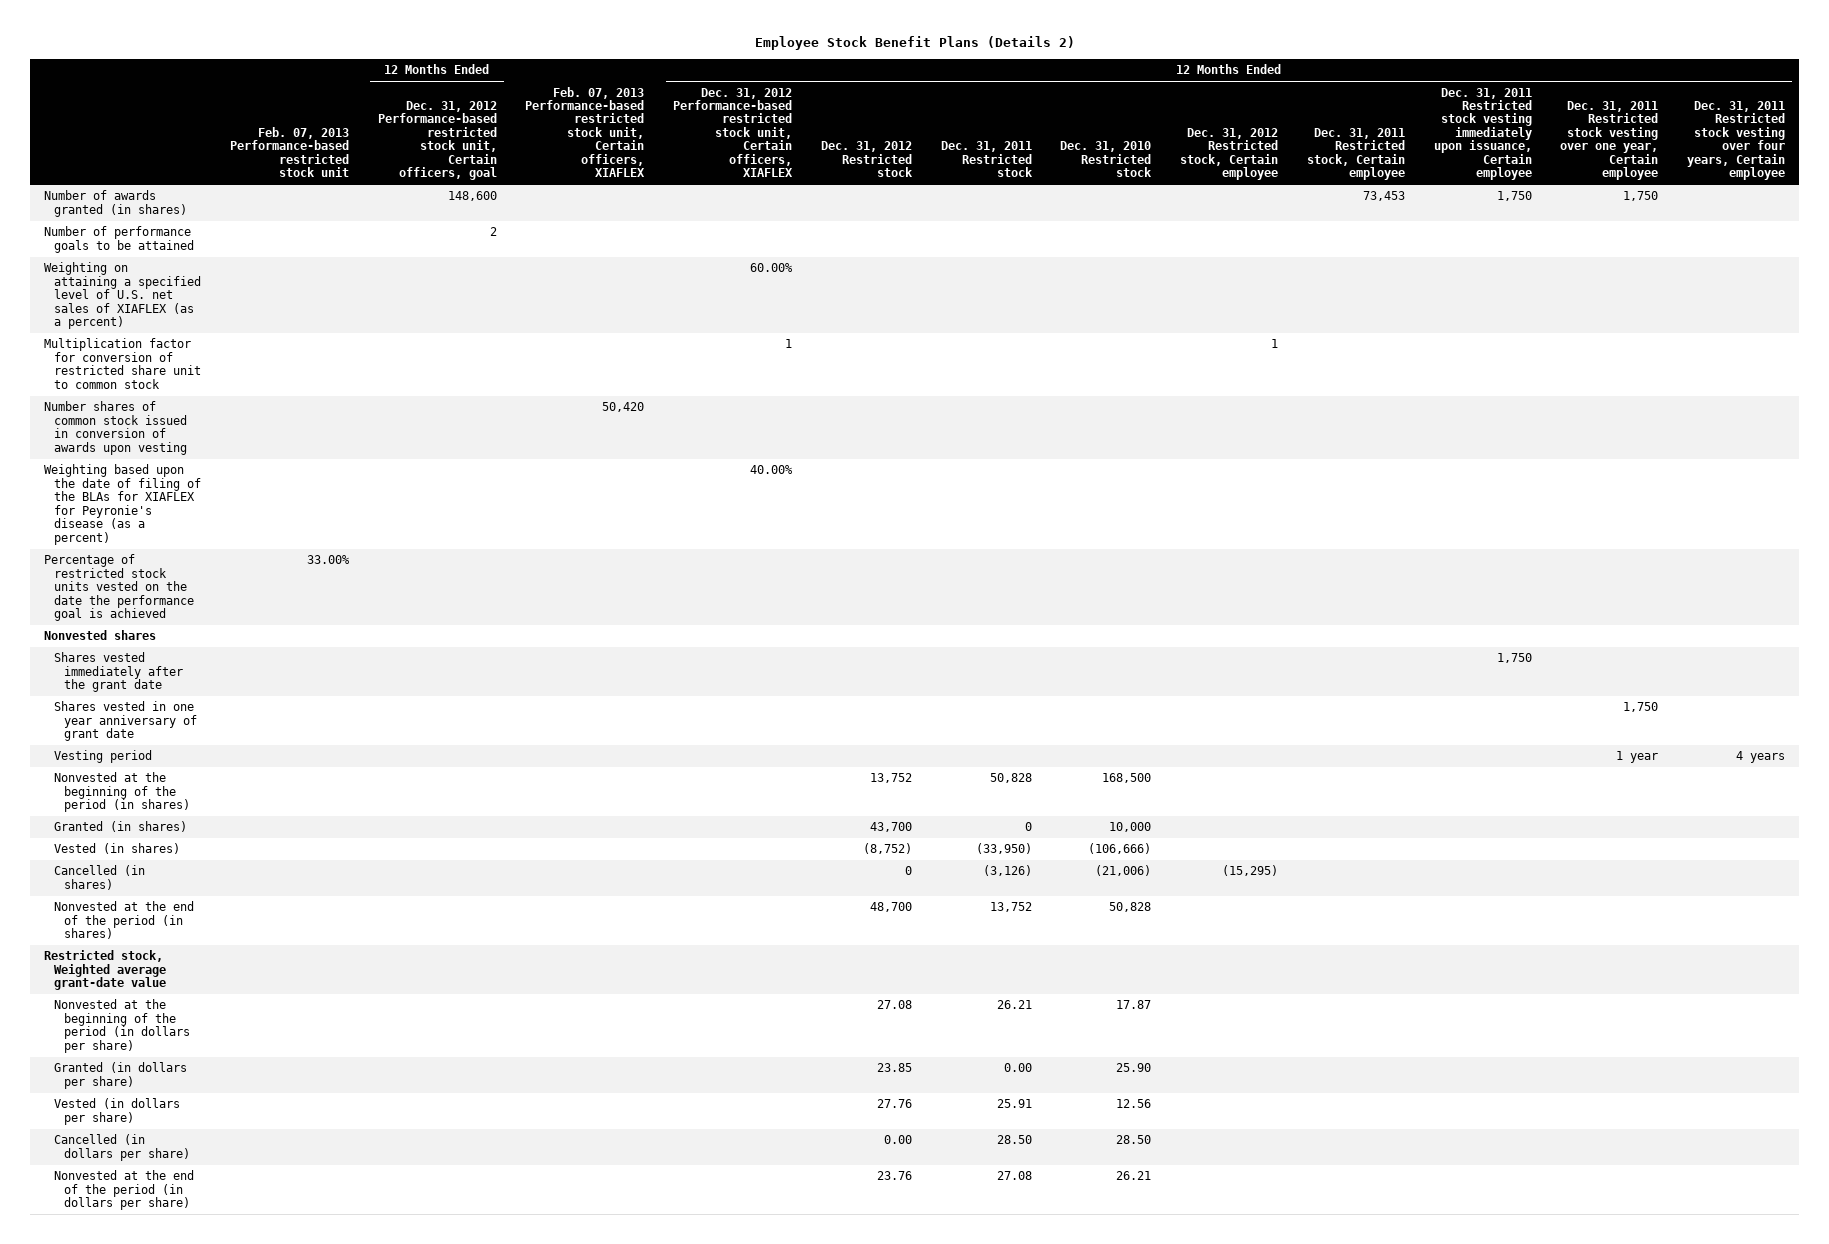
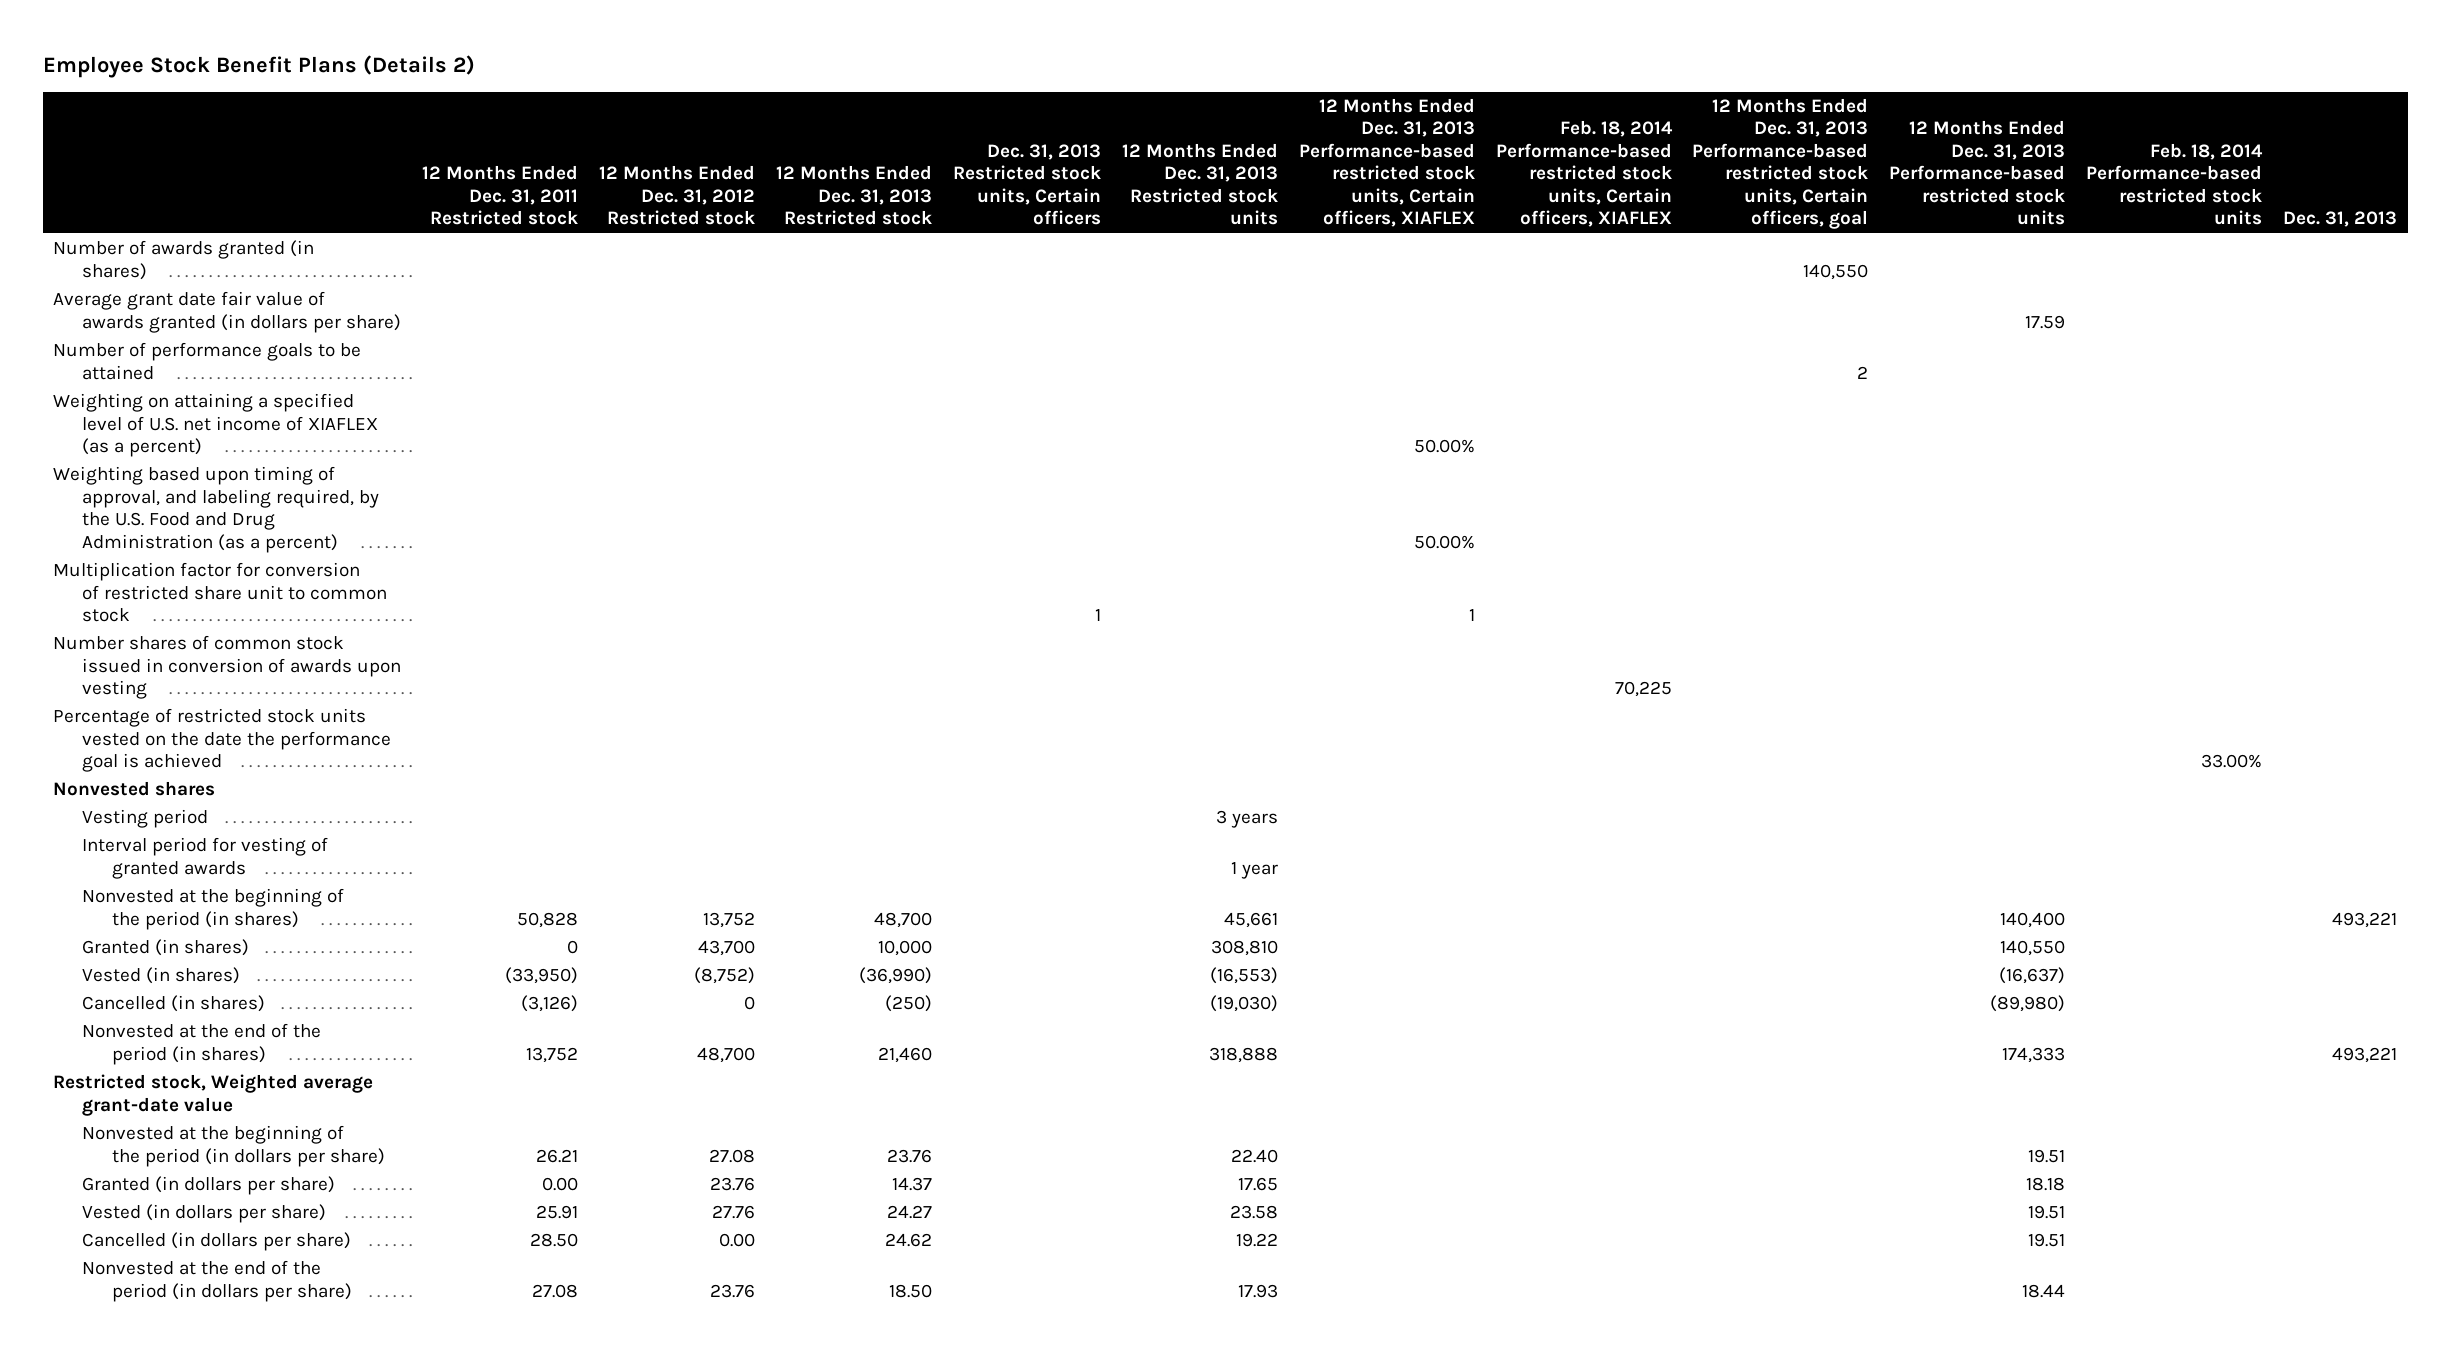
- | Feb. 07, 2013 Performance-based restricted stock unit | 12 Months Ended Dec. 31, 2012 Performance-based restricted stock unit, Certain officers, goal | Feb. 07, 2013 Performance-based restricted stock unit, Certain officers, XIAFLEX | 12 Months Ended Dec. 31, 2012 Performance-based restricted stock unit, Certain officers, XIAFLEX | 12 Months Ended Dec. 31, 2012 Restricted stock | 12 Months Ended Dec. 31, 2011 Restricted stock | 12 Months Ended Dec. 31, 2010 Restricted stock | 12 Months Ended Dec. 31, 2012 Restricted stock, Certain employee | 12 Months Ended Dec. 31, 2011 Restricted stock, Certain employee | 12 Months Ended Dec. 31, 2011 Restricted stock vesting immediately upon issuance, Certain employee | 12 Months Ended Dec. 31, 2011 Restricted stock vesting over one year, Certain employee | 12 Months Ended Dec. 31, 2011 Restricted stock vesting over four years, Certain employee
+ | 12 Months Ended Dec. 31, 2011 Restricted stock | 12 Months Ended Dec. 31, 2012 Restricted stock | 12 Months Ended Dec. 31, 2013 Restricted stock | Dec. 31, 2013 Restricted stock units, Certain officers | 12 Months Ended Dec. 31, 2013 Restricted stock units | 12 Months Ended Dec. 31, 2013 Performance-based restricted stock units, Certain officers, XIAFLEX | Feb. 18, 2014 Performance-based restricted stock units, Certain officers, XIAFLEX | 12 Months Ended Dec. 31, 2013 Performance-based restricted stock units, Certain officers, goal | 12 Months Ended Dec. 31, 2013 Performance-based restricted stock units | Feb. 18, 2014 Performance-based restricted stock units | Dec. 31, 2013
+ Average grant date fair value of awards granted (in dollars per share) | | | | | | | | | 17.59 | |
- Weighting on attaining a specified level of U.S. net sales of XIAFLEX (as a percent) | | | | 60.00% | | | | | | | |
+ Weighting on attaining a specified level of U.S. net income of XIAFLEX (as a percent) | | | | | | 50.00% | | | | |
+ Weighting based upon timing of approval, and labeling required, by the U.S. Food and Drug Administration (as a percent) | | | | | | 50.00% | | | | |
- Weighting based upon the date of filing of the BLAs for XIAFLEX for Peyronie's disease (as a percent) | | | | 40.00% | | | | | | | |
- Shares vested immediately after the grant date | | | | | | | | | | 1,750 | |
- Shares vested in one year anniversary of grant date | | | | | | | | | | | 1,750 |
+ Interval period for vesting of granted awards | | | | | 1 year | | | | | |
- Granted (in dollars per share) | | | | | 23.85 | 0.00 | 25.90 | | | | |
+ Granted (in dollars per share) | 0.00 | 23.76 | 14.37 | | 17.65 | | | | 18.18 | |

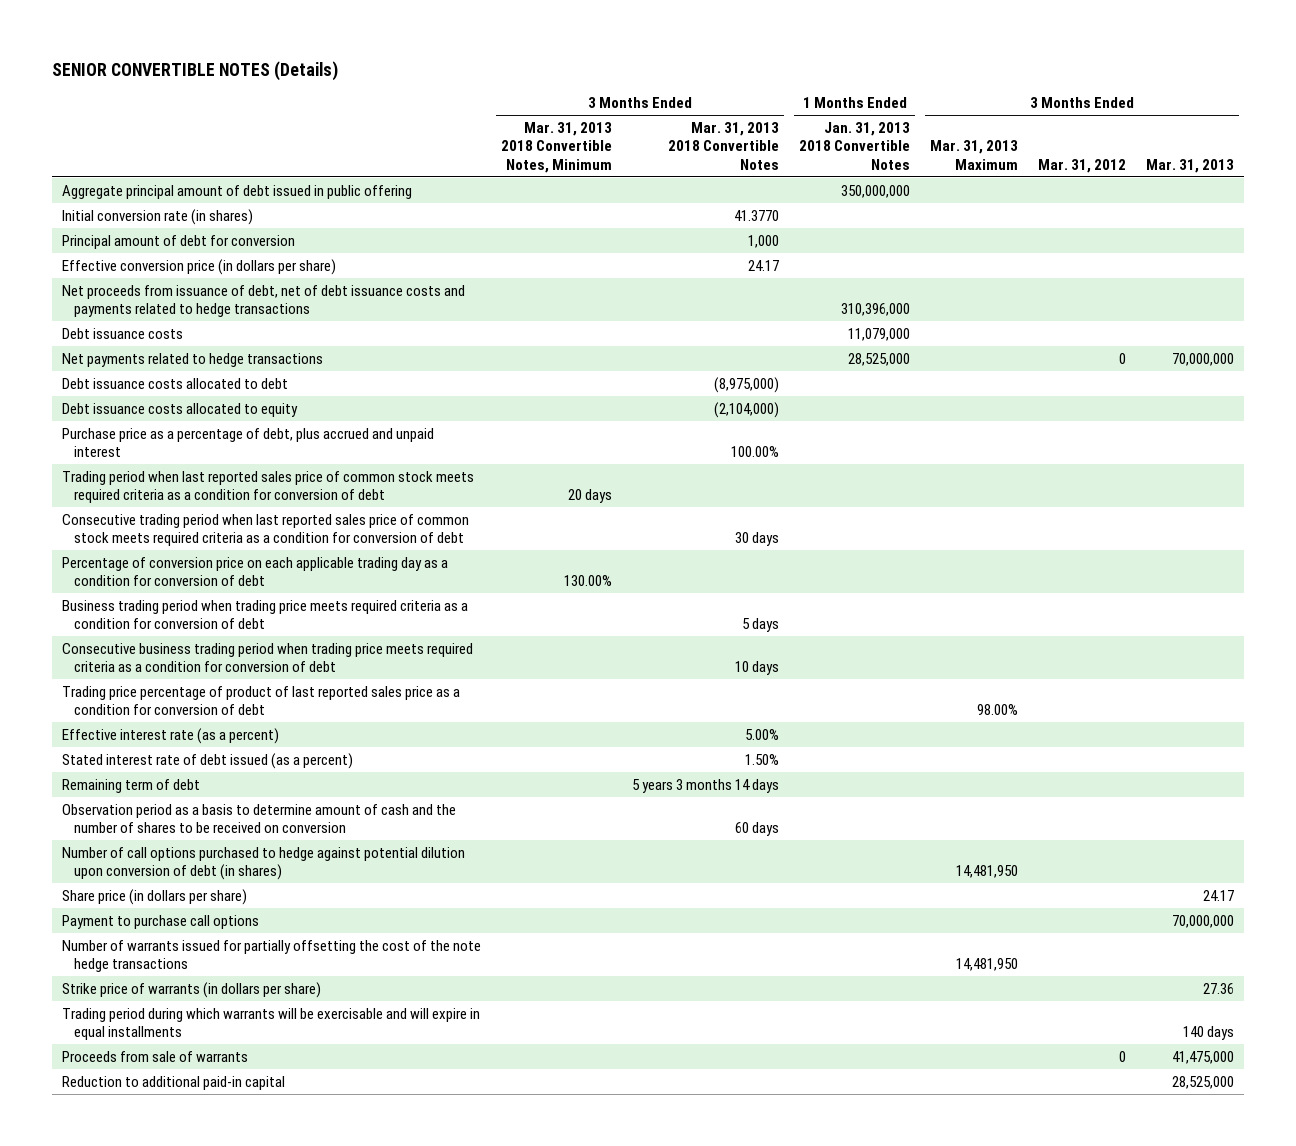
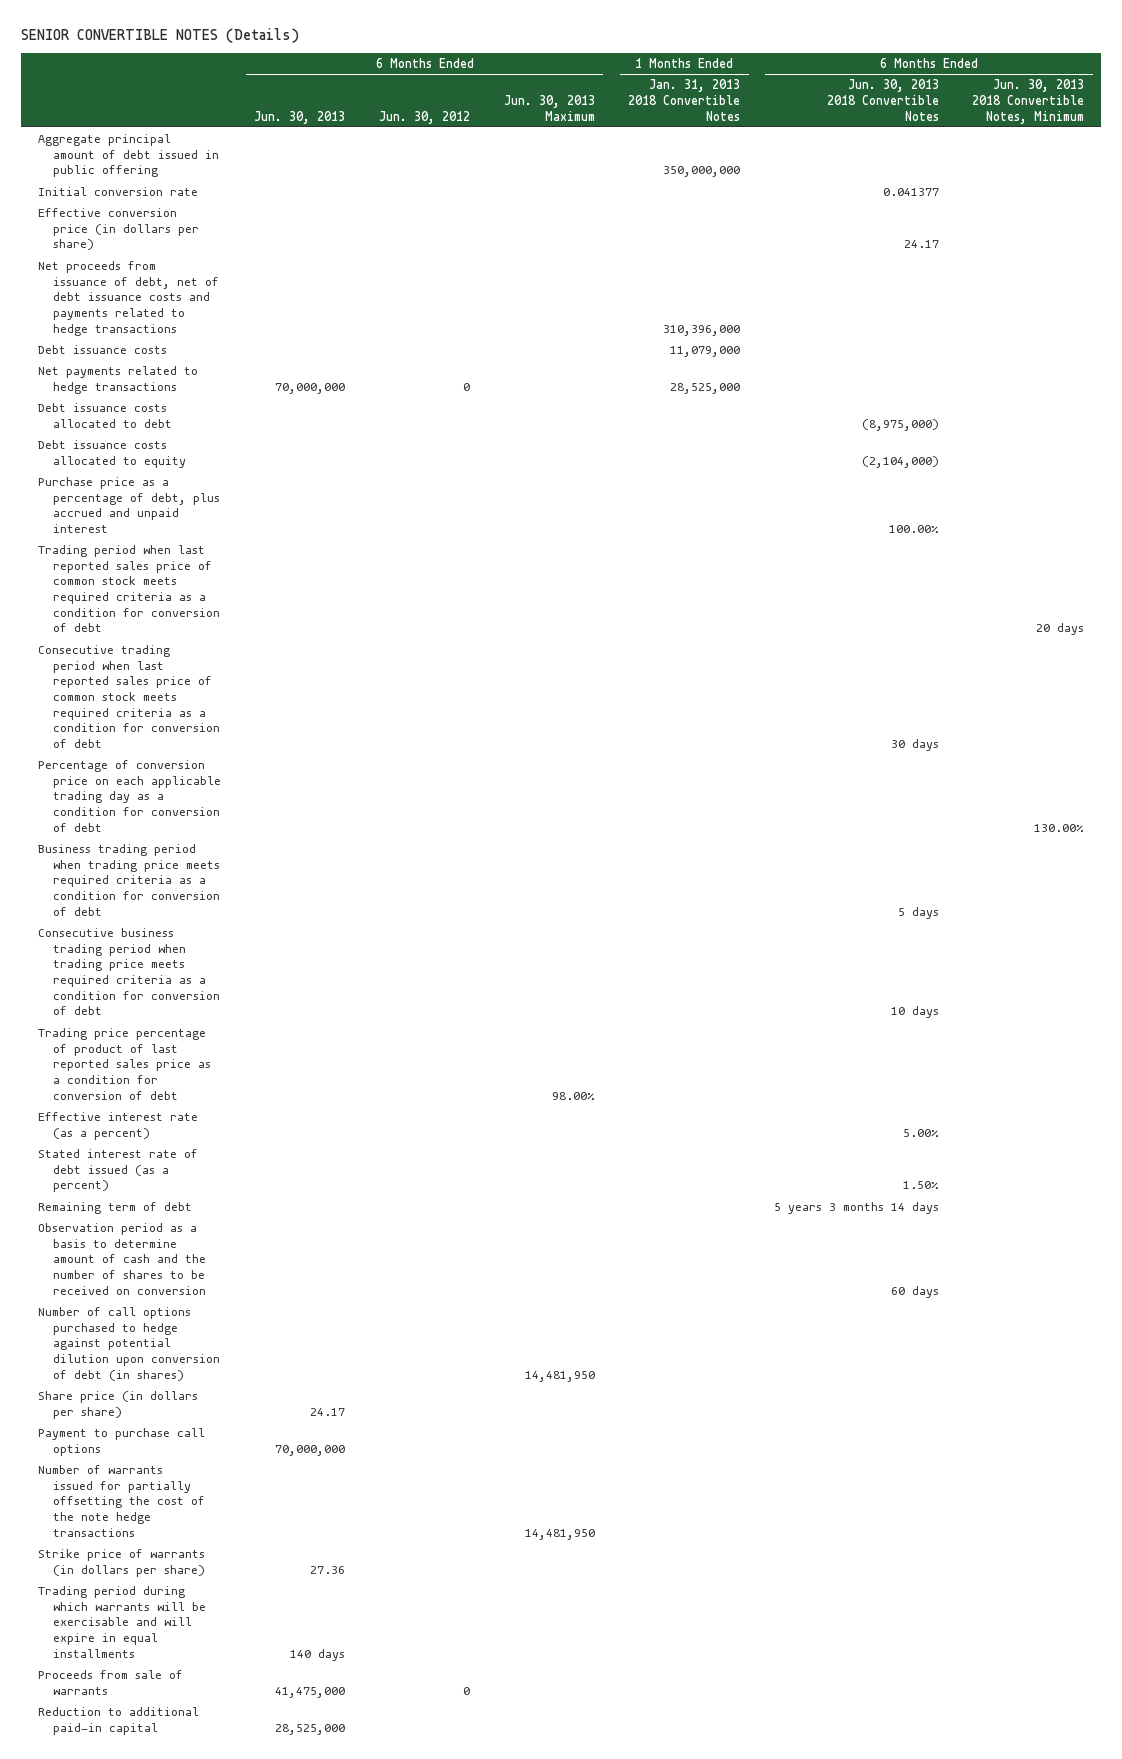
- | 3 Months Ended Mar. 31, 2013 2018 Convertible Notes, Minimum | 3 Months Ended Mar. 31, 2013 2018 Convertible Notes | 1 Months Ended Jan. 31, 2013 2018 Convertible Notes | 3 Months Ended Mar. 31, 2013 Maximum | 3 Months Ended Mar. 31, 2012 | 3 Months Ended Mar. 31, 2013
+ | 6 Months Ended Jun. 30, 2013 | 6 Months Ended Jun. 30, 2012 | 6 Months Ended Jun. 30, 2013 Maximum | 1 Months Ended Jan. 31, 2013 2018 Convertible Notes | 6 Months Ended Jun. 30, 2013 2018 Convertible Notes | 6 Months Ended Jun. 30, 2013 2018 Convertible Notes, Minimum
- Initial conversion rate (in shares) | | 41.3770 | | | |
- Principal amount of debt for conversion | | 1,000 | | | |
+ Initial conversion rate | | | | | 0.041377 |

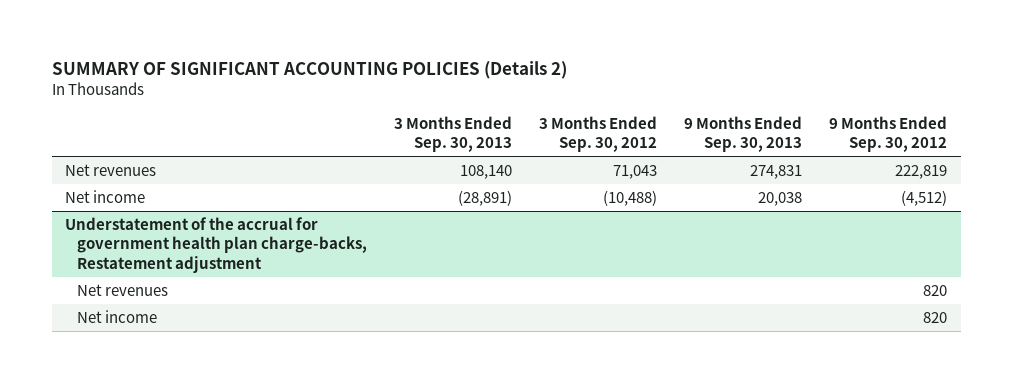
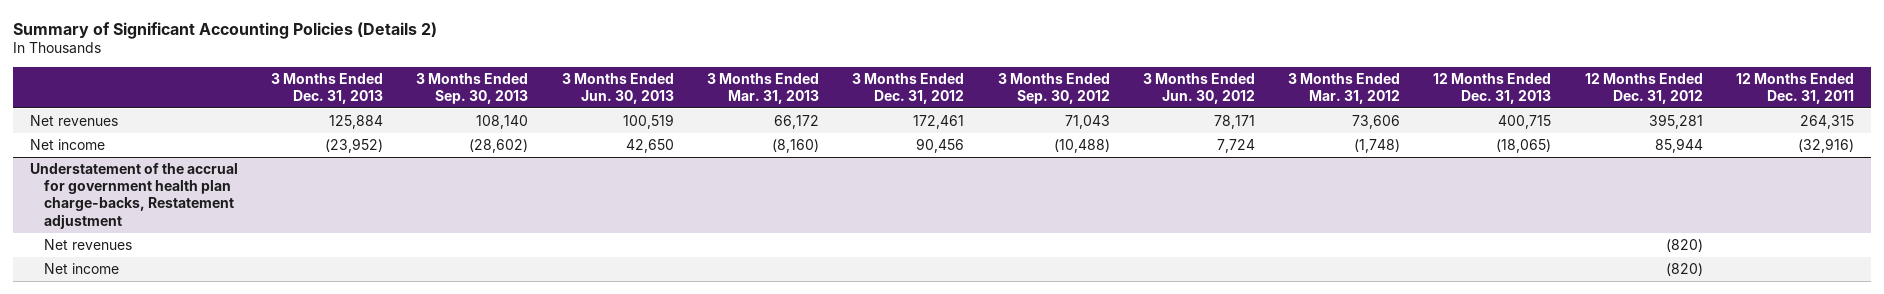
- SUMMARY OF SIGNIFICANT ACCOUNTING POLICIES (Details 2)
+ Summary of Significant Accounting Policies (Details 2)
- | 3 Months Ended Sep. 30, 2013 | 3 Months Ended Sep. 30, 2012 | 9 Months Ended Sep. 30, 2013 | 9 Months Ended Sep. 30, 2012
+ | 3 Months Ended Dec. 31, 2013 | 3 Months Ended Sep. 30, 2013 | 3 Months Ended Jun. 30, 2013 | 3 Months Ended Mar. 31, 2013 | 3 Months Ended Dec. 31, 2012 | 3 Months Ended Sep. 30, 2012 | 3 Months Ended Jun. 30, 2012 | 3 Months Ended Mar. 31, 2012 | 12 Months Ended Dec. 31, 2013 | 12 Months Ended Dec. 31, 2012 | 12 Months Ended Dec. 31, 2011
- Net income | (28,891) | (10,488) | 20,038 | (4,512)
+ Net income | (23,952) | (28,602) | 42,650 | (8,160) | 90,456 | (10,488) | 7,724 | (1,748) | (18,065) | 85,944 | (32,916)

